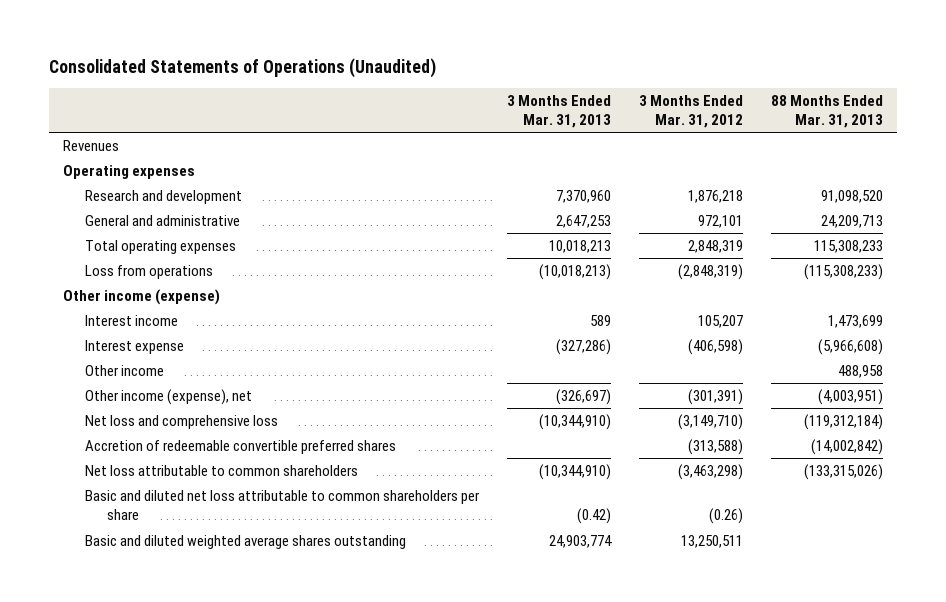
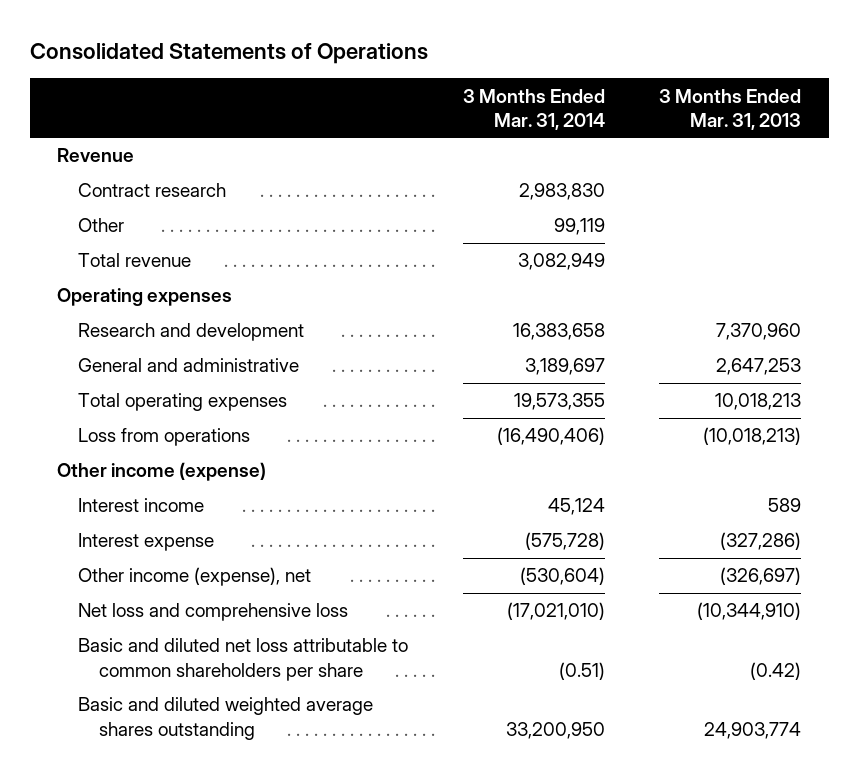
- Consolidated Statements of Operations (Unaudited)
+ Consolidated Statements of Operations
- | 3 Months Ended Mar. 31, 2013 | 3 Months Ended Mar. 31, 2012 | 88 Months Ended Mar. 31, 2013
+ | 3 Months Ended Mar. 31, 2014 | 3 Months Ended Mar. 31, 2013
- Revenues
+ Revenue
+ Contract research | 2,983,830 |
+ Other | 99,119 |
+ Total revenue | 3,082,949 |
- Other income | | | 488,958
- Accretion of redeemable convertible preferred shares | | (313,588) | (14,002,842)
- Net loss attributable to common shareholders | (10,344,910) | (3,463,298) | (133,315,026)

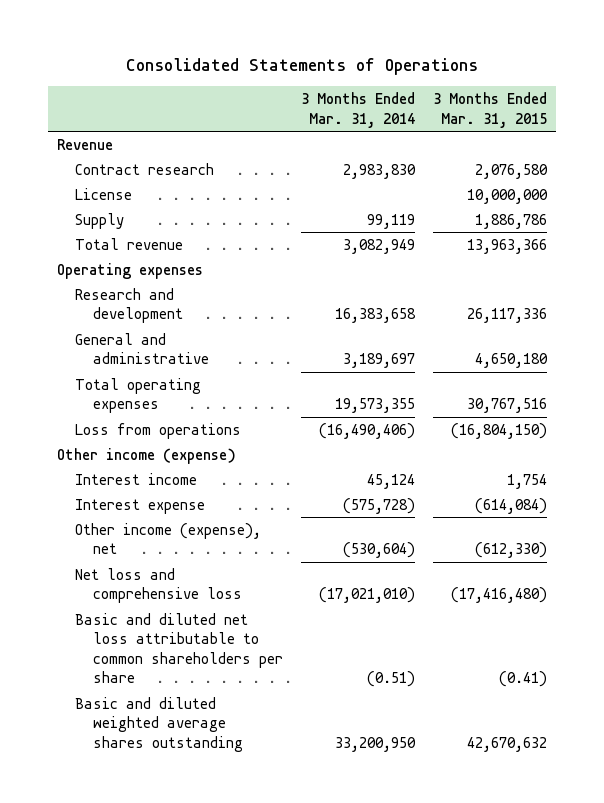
- | 3 Months Ended Mar. 31, 2014 | 3 Months Ended Mar. 31, 2013
+ | 3 Months Ended Mar. 31, 2014 | 3 Months Ended Mar. 31, 2015
- Other | 99,119 |
+ License | | 10,000,000
+ Supply | 99,119 | 1,886,786

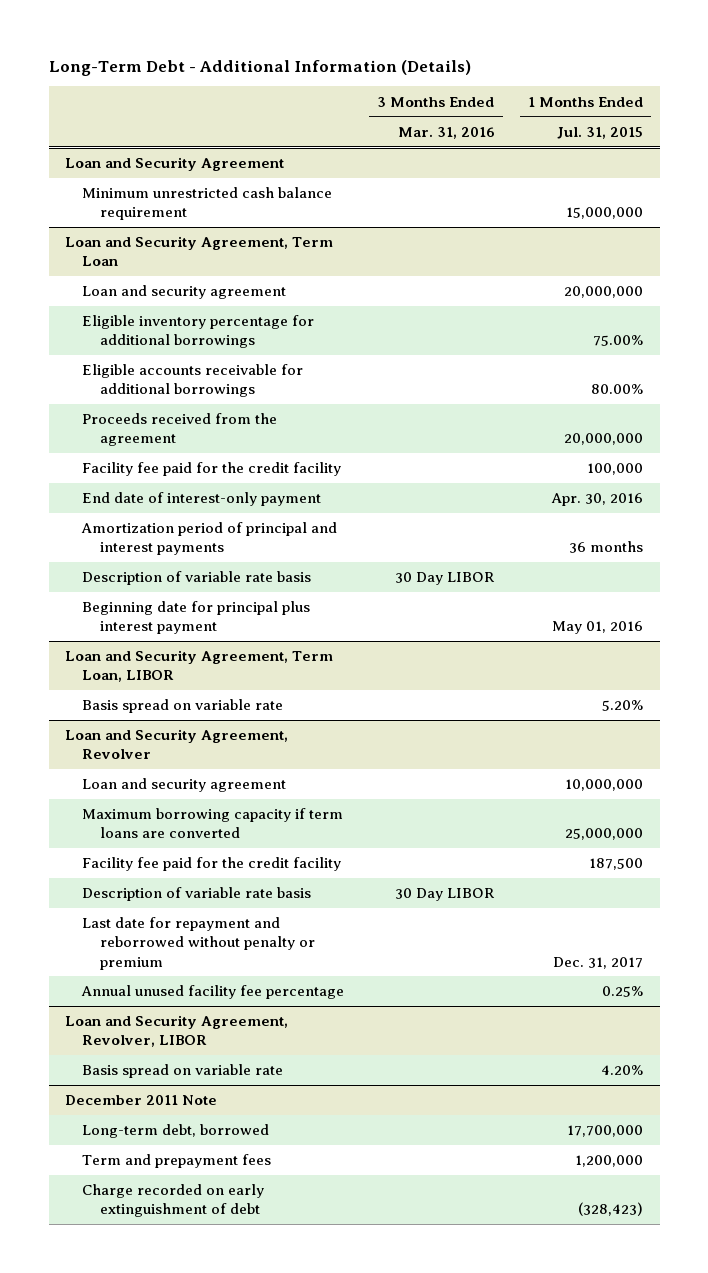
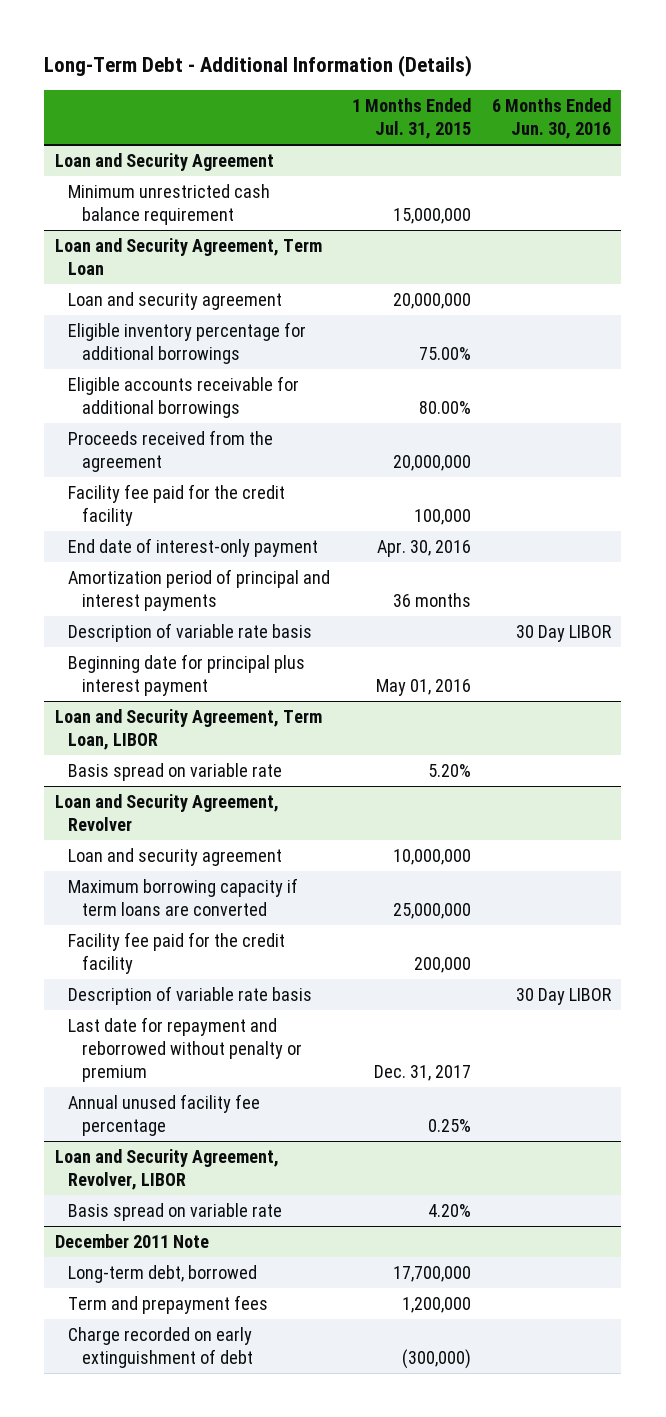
- | 3 Months Ended Mar. 31, 2016 | 1 Months Ended Jul. 31, 2015
+ | 1 Months Ended Jul. 31, 2015 | 6 Months Ended Jun. 30, 2016
@ Loan and Security Agreement, Revolver
- Facility fee paid for the credit facility | | 187,500
+ Facility fee paid for the credit facility | 200,000 |
@ December 2011 Note
- Charge recorded on early extinguishment of debt | | (328,423)
+ Charge recorded on early extinguishment of debt | (300,000) |

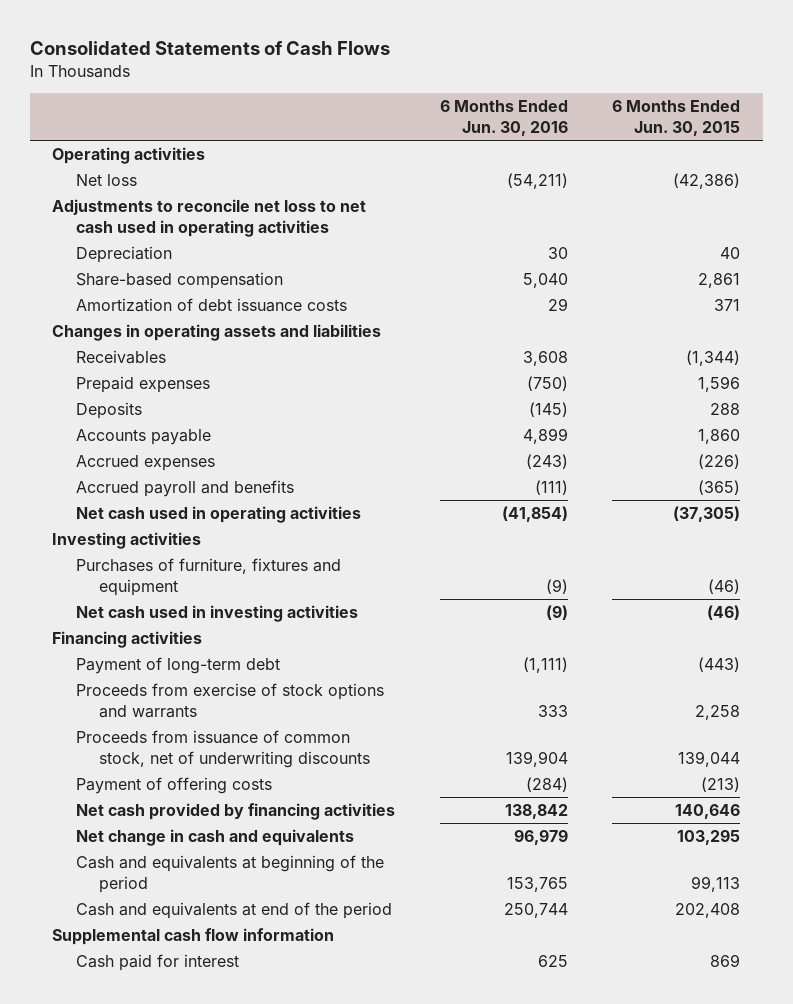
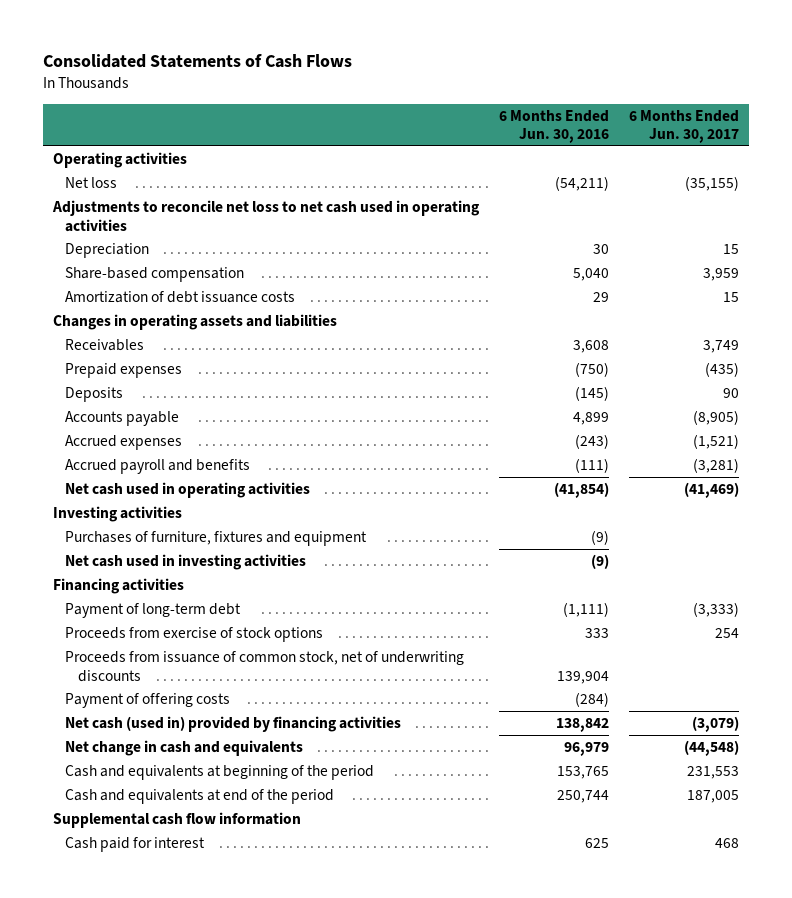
- | 6 Months Ended Jun. 30, 2016 | 6 Months Ended Jun. 30, 2015
+ | 6 Months Ended Jun. 30, 2016 | 6 Months Ended Jun. 30, 2017
- Proceeds from exercise of stock options and warrants | 333 | 2,258
+ Proceeds from exercise of stock options | 333 | 254
- Net cash provided by financing activities | 138,842 | 140,646
+ Net cash (used in) provided by financing activities | 138,842 | (3,079)

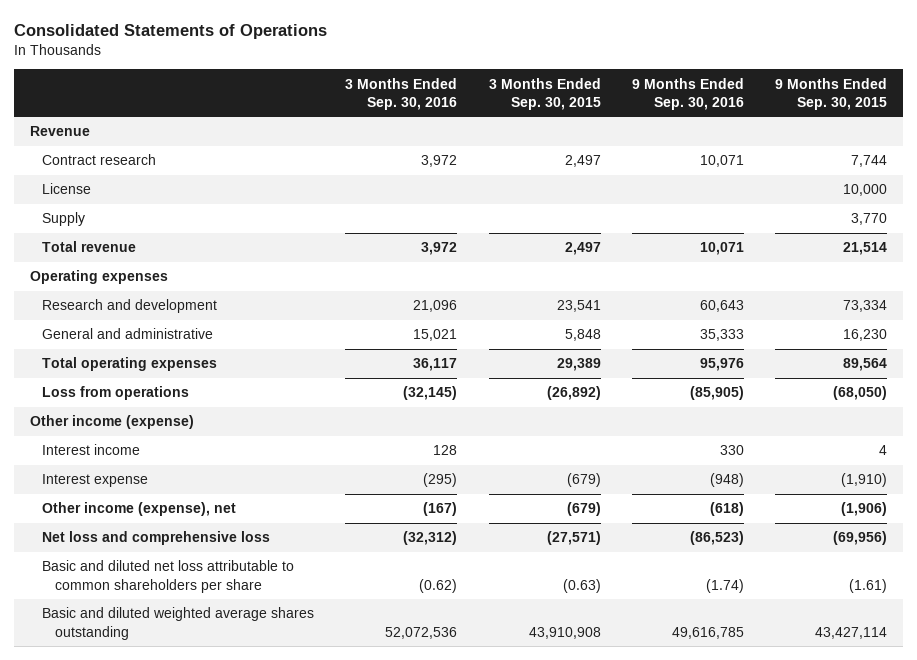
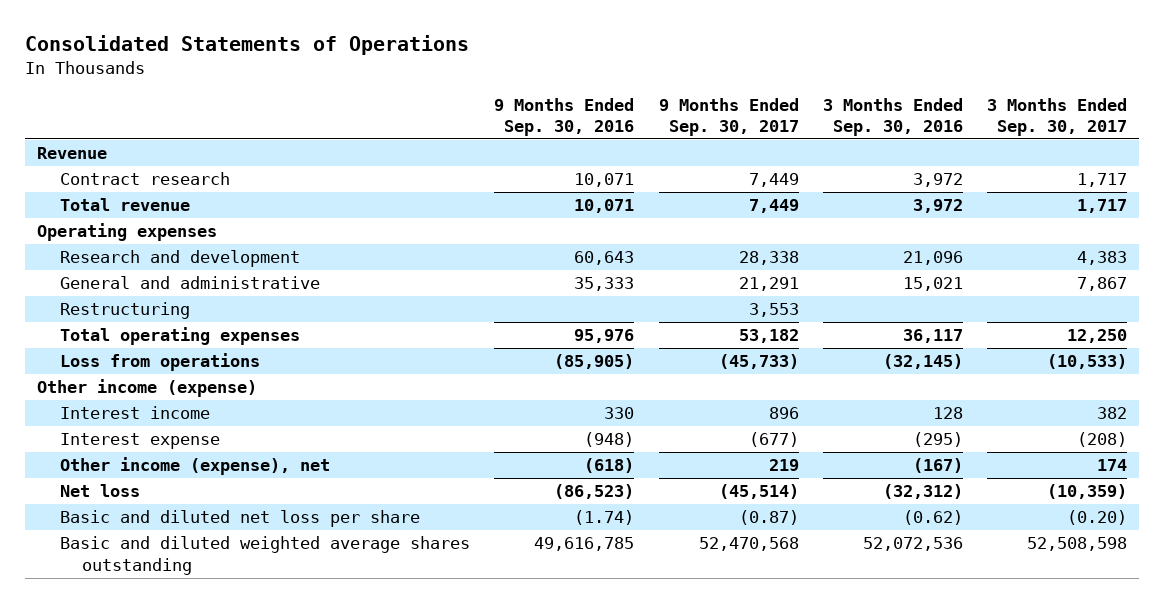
- | 3 Months Ended Sep. 30, 2016 | 3 Months Ended Sep. 30, 2015 | 9 Months Ended Sep. 30, 2016 | 9 Months Ended Sep. 30, 2015
+ | 9 Months Ended Sep. 30, 2016 | 9 Months Ended Sep. 30, 2017 | 3 Months Ended Sep. 30, 2016 | 3 Months Ended Sep. 30, 2017
- License | | | | 10,000
- Supply | | | | 3,770
+ Restructuring | | 3,553 | |
- Net loss and comprehensive loss | (32,312) | (27,571) | (86,523) | (69,956)
- Basic and diluted net loss attributable to common shareholders per share | (0.62) | (0.63) | (1.74) | (1.61)
+ Net loss | (86,523) | (45,514) | (32,312) | (10,359)
+ Basic and diluted net loss per share | (1.74) | (0.87) | (0.62) | (0.20)

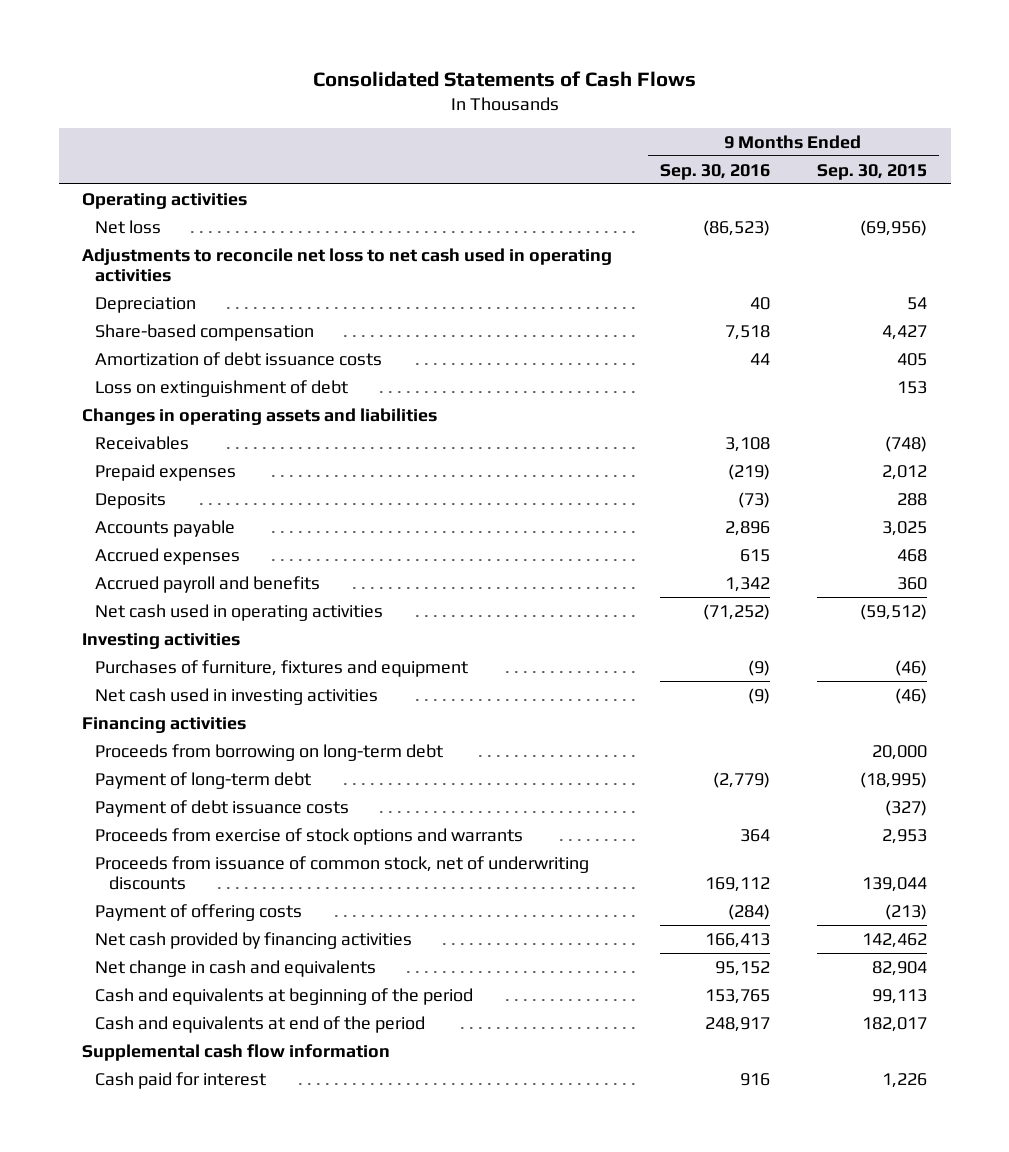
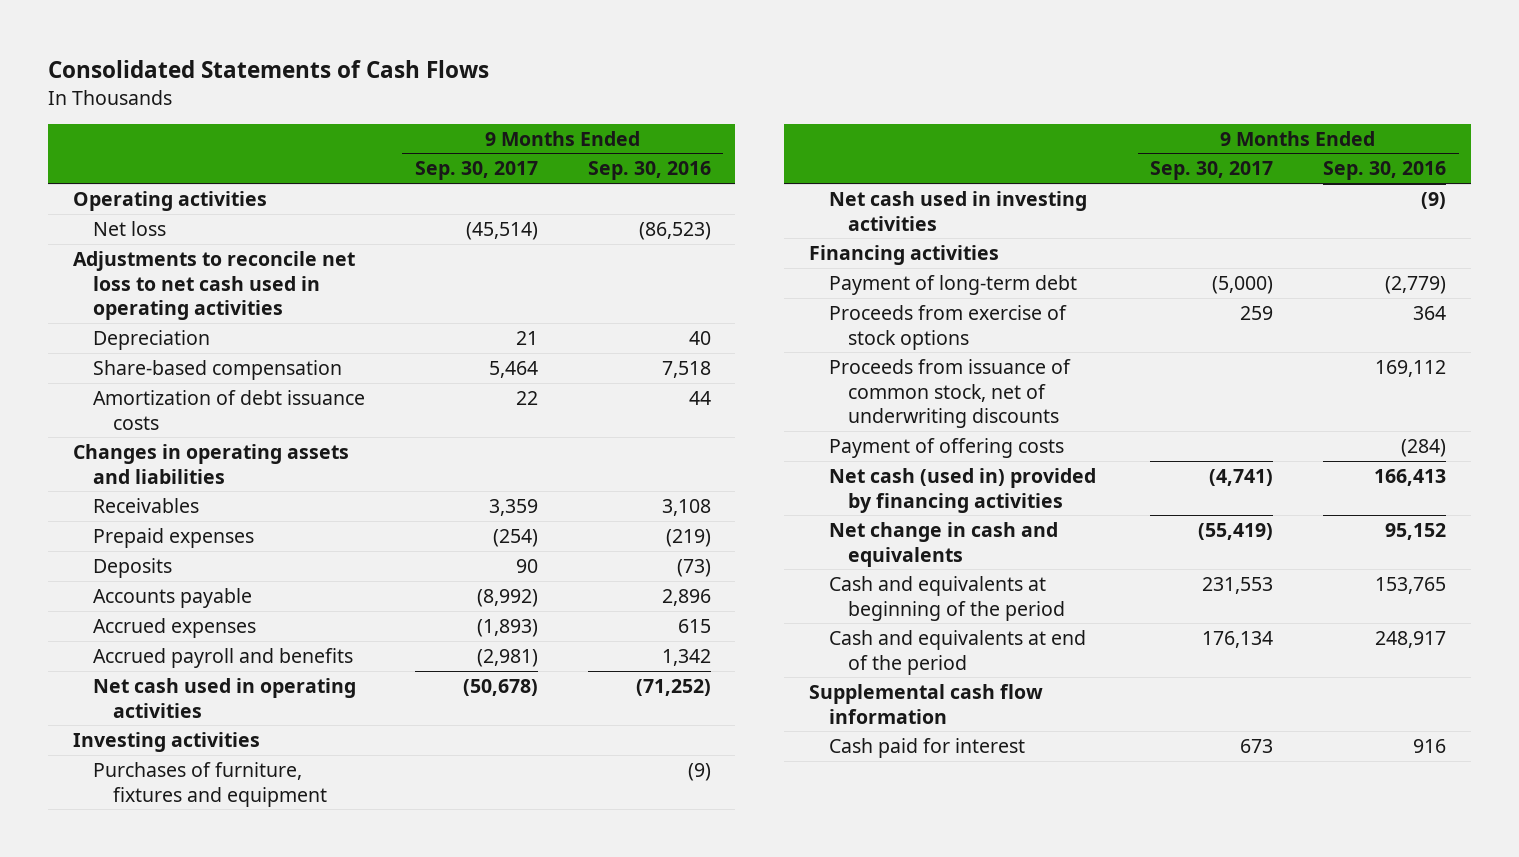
- | 9 Months Ended Sep. 30, 2016 | 9 Months Ended Sep. 30, 2015
+ | 9 Months Ended Sep. 30, 2017 | 9 Months Ended Sep. 30, 2016
- Loss on extinguishment of debt | | 153
- Proceeds from borrowing on long-term debt | | 20,000
- Payment of debt issuance costs | | (327)
- Proceeds from exercise of stock options and warrants | 364 | 2,953
+ Proceeds from exercise of stock options | 259 | 364
- Net cash provided by financing activities | 166,413 | 142,462
+ Net cash (used in) provided by financing activities | (4,741) | 166,413

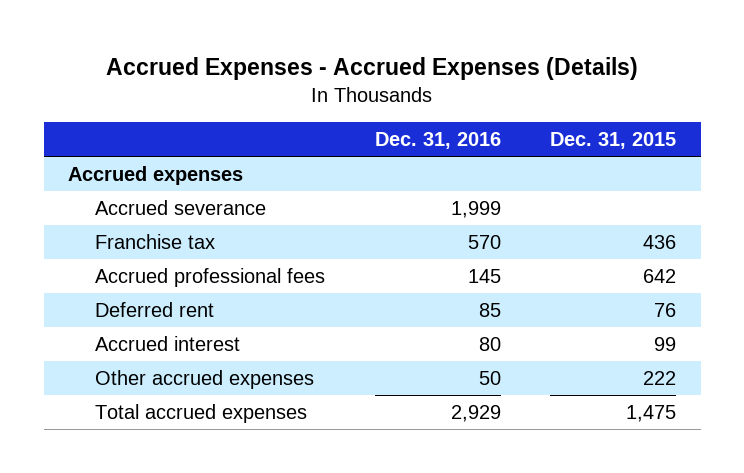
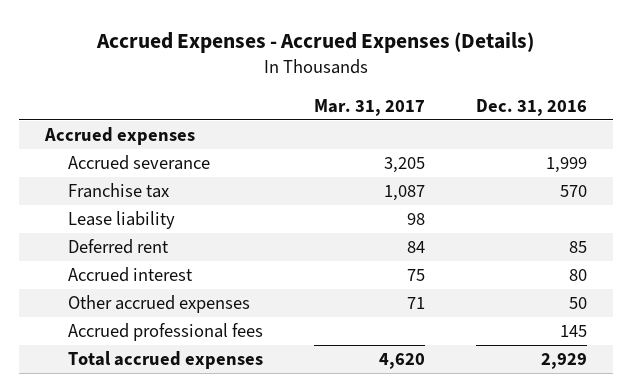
- | Dec. 31, 2016 | Dec. 31, 2015
+ | Mar. 31, 2017 | Dec. 31, 2016
+ Lease liability | 98 |
moved down: Accrued professional fees | | 145

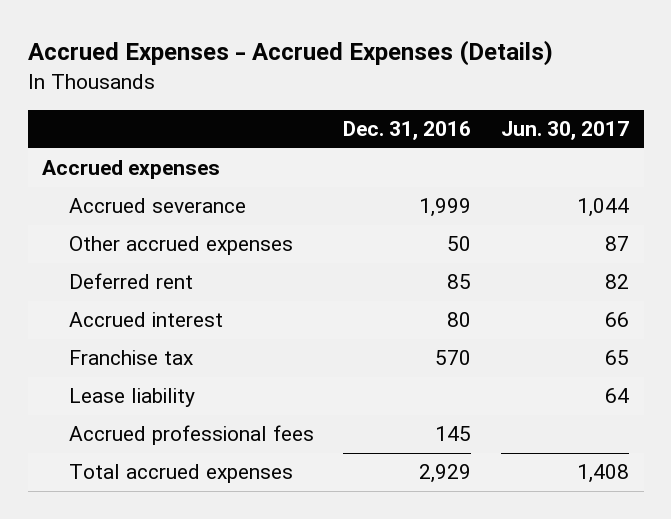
- | Mar. 31, 2017 | Dec. 31, 2016
+ | Dec. 31, 2016 | Jun. 30, 2017
moved up: Other accrued expenses | 50 | 87
moved down: Franchise tax | 570 | 65
moved down: Lease liability | | 64

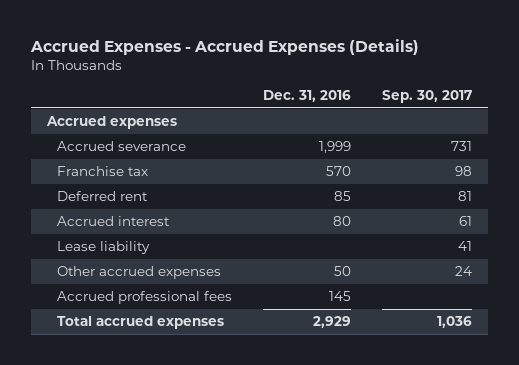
- | Dec. 31, 2016 | Jun. 30, 2017
+ | Dec. 31, 2016 | Sep. 30, 2017
moved up: Franchise tax | 570 | 98
moved down: Other accrued expenses | 50 | 24

